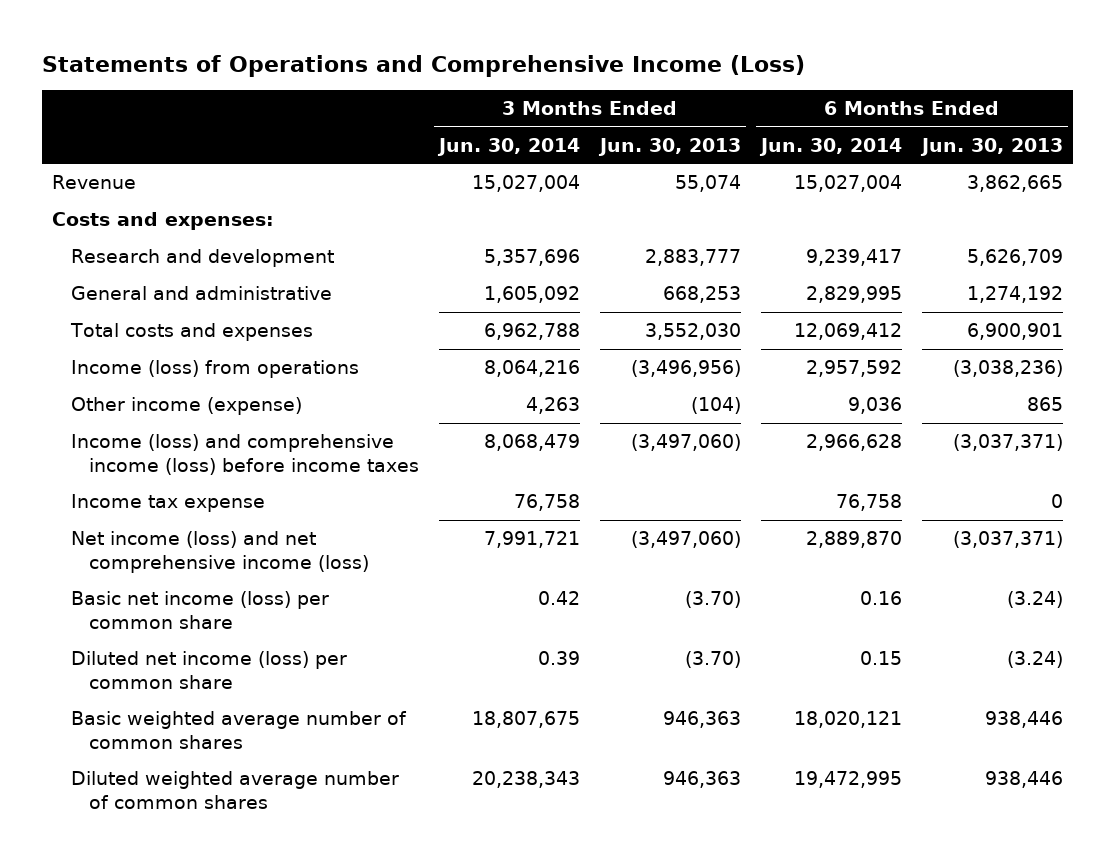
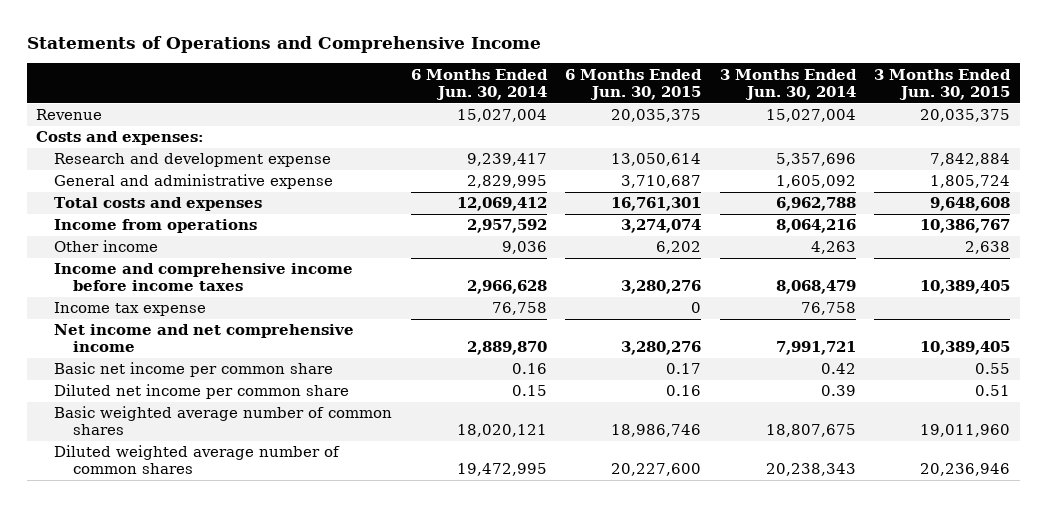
- Statements of Operations and Comprehensive Income (Loss)
+ Statements of Operations and Comprehensive Income
- | 3 Months Ended Jun. 30, 2014 | 3 Months Ended Jun. 30, 2013 | 6 Months Ended Jun. 30, 2014 | 6 Months Ended Jun. 30, 2013
+ | 6 Months Ended Jun. 30, 2014 | 6 Months Ended Jun. 30, 2015 | 3 Months Ended Jun. 30, 2014 | 3 Months Ended Jun. 30, 2015
- Research and development | 5,357,696 | 2,883,777 | 9,239,417 | 5,626,709
- General and administrative | 1,605,092 | 668,253 | 2,829,995 | 1,274,192
+ Research and development expense | 9,239,417 | 13,050,614 | 5,357,696 | 7,842,884
+ General and administrative expense | 2,829,995 | 3,710,687 | 1,605,092 | 1,805,724
- Income (loss) from operations | 8,064,216 | (3,496,956) | 2,957,592 | (3,038,236)
- Other income (expense) | 4,263 | (104) | 9,036 | 865
- Income (loss) and comprehensive income (loss) before income taxes | 8,068,479 | (3,497,060) | 2,966,628 | (3,037,371)
+ Income from operations | 2,957,592 | 3,274,074 | 8,064,216 | 10,386,767
+ Other income | 9,036 | 6,202 | 4,263 | 2,638
+ Income and comprehensive income before income taxes | 2,966,628 | 3,280,276 | 8,068,479 | 10,389,405
- Net income (loss) and net comprehensive income (loss) | 7,991,721 | (3,497,060) | 2,889,870 | (3,037,371)
- Basic net income (loss) per common share | 0.42 | (3.70) | 0.16 | (3.24)
- Diluted net income (loss) per common share | 0.39 | (3.70) | 0.15 | (3.24)
+ Net income and net comprehensive income | 2,889,870 | 3,280,276 | 7,991,721 | 10,389,405
+ Basic net income per common share | 0.16 | 0.17 | 0.42 | 0.55
+ Diluted net income per common share | 0.15 | 0.16 | 0.39 | 0.51

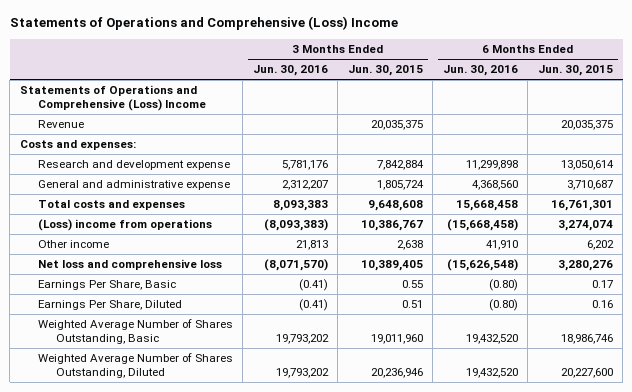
- Statements of Operations and Comprehensive Income
+ Statements of Operations and Comprehensive (Loss) Income
- | 6 Months Ended Jun. 30, 2014 | 6 Months Ended Jun. 30, 2015 | 3 Months Ended Jun. 30, 2014 | 3 Months Ended Jun. 30, 2015
+ | 3 Months Ended Jun. 30, 2016 | 3 Months Ended Jun. 30, 2015 | 6 Months Ended Jun. 30, 2016 | 6 Months Ended Jun. 30, 2015
+ Statements of Operations and Comprehensive (Loss) Income
- Income from operations | 2,957,592 | 3,274,074 | 8,064,216 | 10,386,767
+ (Loss) income from operations | (8,093,383) | 10,386,767 | (15,668,458) | 3,274,074
- Income and comprehensive income before income taxes | 2,966,628 | 3,280,276 | 8,068,479 | 10,389,405
- Income tax expense | 76,758 | 0 | 76,758 |
- Net income and net comprehensive income | 2,889,870 | 3,280,276 | 7,991,721 | 10,389,405
- Basic net income per common share | 0.16 | 0.17 | 0.42 | 0.55
- Diluted net income per common share | 0.15 | 0.16 | 0.39 | 0.51
- Basic weighted average number of common shares | 18,020,121 | 18,986,746 | 18,807,675 | 19,011,960
- Diluted weighted average number of common shares | 19,472,995 | 20,227,600 | 20,238,343 | 20,236,946
+ Net loss and comprehensive loss | (8,071,570) | 10,389,405 | (15,626,548) | 3,280,276
+ Earnings Per Share, Basic | (0.41) | 0.55 | (0.80) | 0.17
+ Earnings Per Share, Diluted | (0.41) | 0.51 | (0.80) | 0.16
+ Weighted Average Number of Shares Outstanding, Basic | 19,793,202 | 19,011,960 | 19,432,520 | 18,986,746
+ Weighted Average Number of Shares Outstanding, Diluted | 19,793,202 | 20,236,946 | 19,432,520 | 20,227,600

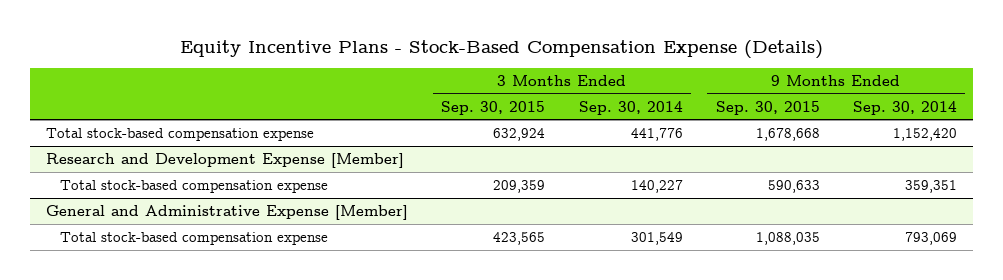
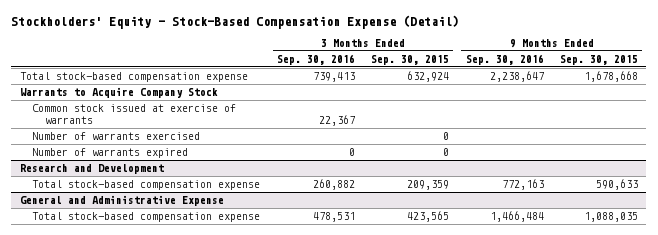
- Equity Incentive Plans - Stock-Based Compensation Expense (Details)
+ Stockholders' Equity - Stock-Based Compensation Expense (Detail)
- | 3 Months Ended Sep. 30, 2015 | 3 Months Ended Sep. 30, 2014 | 9 Months Ended Sep. 30, 2015 | 9 Months Ended Sep. 30, 2014
+ | 3 Months Ended Sep. 30, 2016 | 3 Months Ended Sep. 30, 2015 | 9 Months Ended Sep. 30, 2016 | 9 Months Ended Sep. 30, 2015
- Research and Development Expense [Member]
+ Warrants to Acquire Company Stock
+ Common stock issued at exercise of warrants | 22,367 | | |
+ Number of warrants exercised | | 0 | |
+ Number of warrants expired | 0 | 0 | |
+ Research and Development
- General and Administrative Expense [Member]
+ General and Administrative Expense

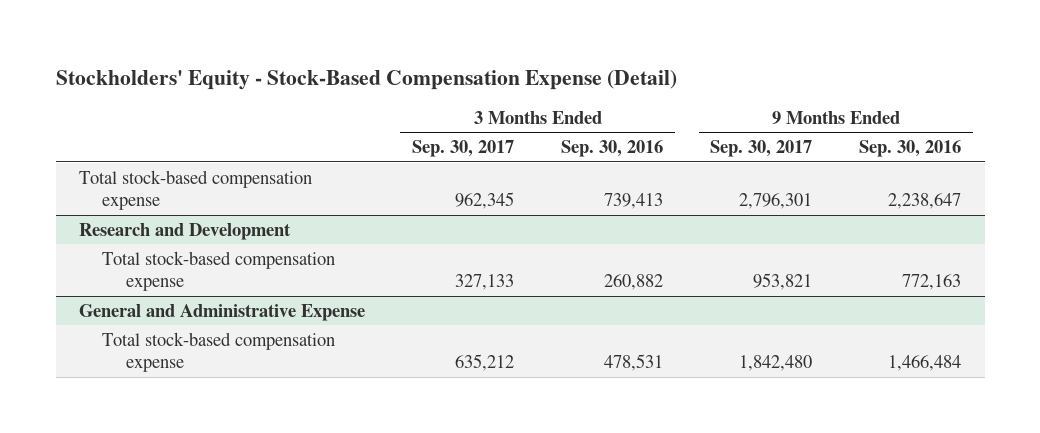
- | 3 Months Ended Sep. 30, 2016 | 3 Months Ended Sep. 30, 2015 | 9 Months Ended Sep. 30, 2016 | 9 Months Ended Sep. 30, 2015
+ | 3 Months Ended Sep. 30, 2017 | 3 Months Ended Sep. 30, 2016 | 9 Months Ended Sep. 30, 2017 | 9 Months Ended Sep. 30, 2016
- Warrants to Acquire Company Stock
- Common stock issued at exercise of warrants | 22,367 | | |
- Number of warrants exercised | | 0 | |
- Number of warrants expired | 0 | 0 | |

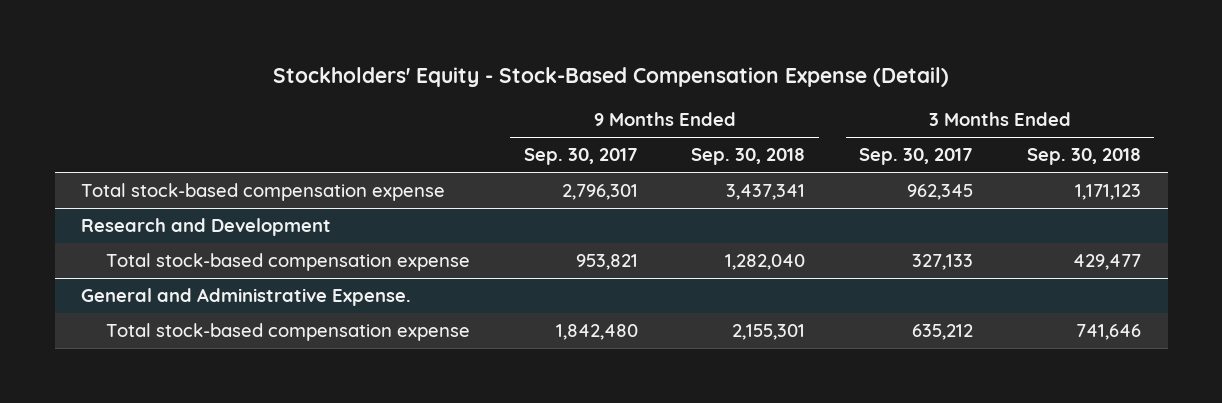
- | 3 Months Ended Sep. 30, 2017 | 3 Months Ended Sep. 30, 2016 | 9 Months Ended Sep. 30, 2017 | 9 Months Ended Sep. 30, 2016
+ | 9 Months Ended Sep. 30, 2017 | 9 Months Ended Sep. 30, 2018 | 3 Months Ended Sep. 30, 2017 | 3 Months Ended Sep. 30, 2018
- General and Administrative Expense
+ General and Administrative Expense.

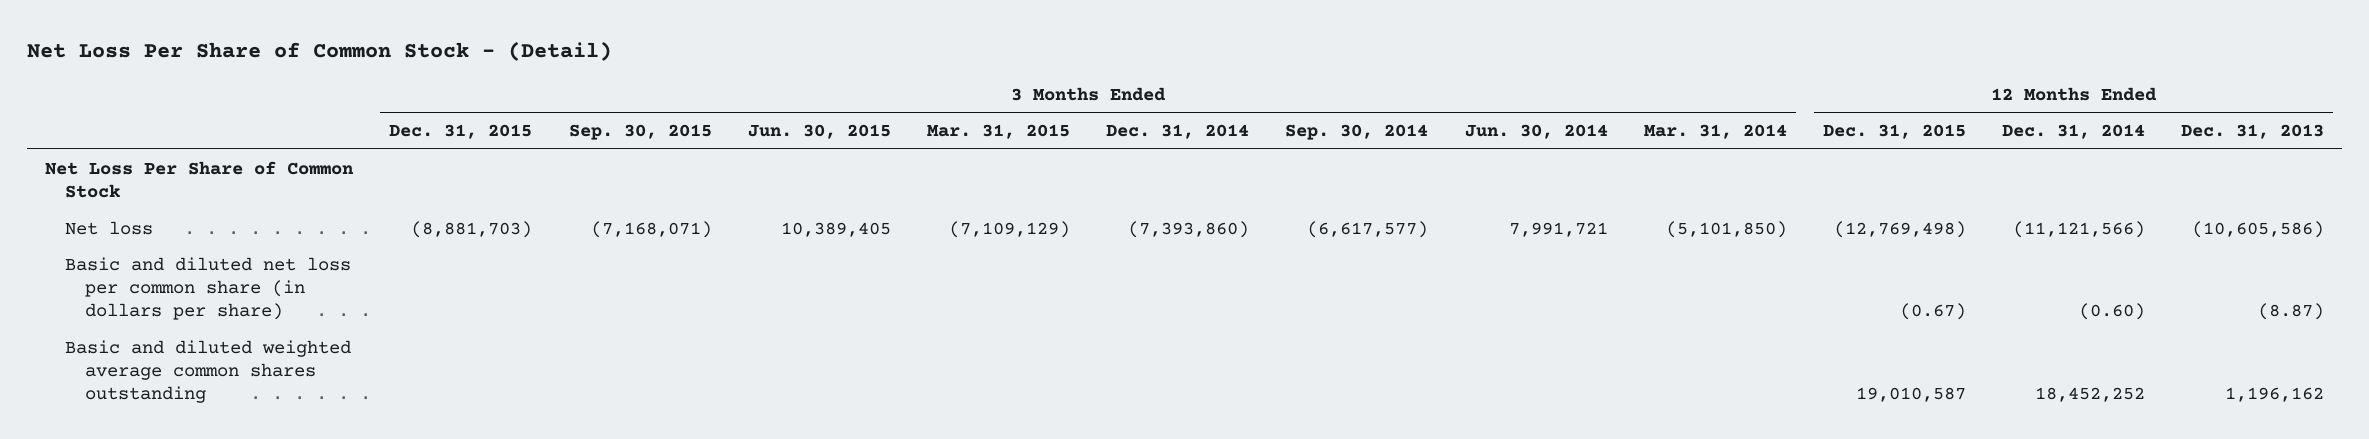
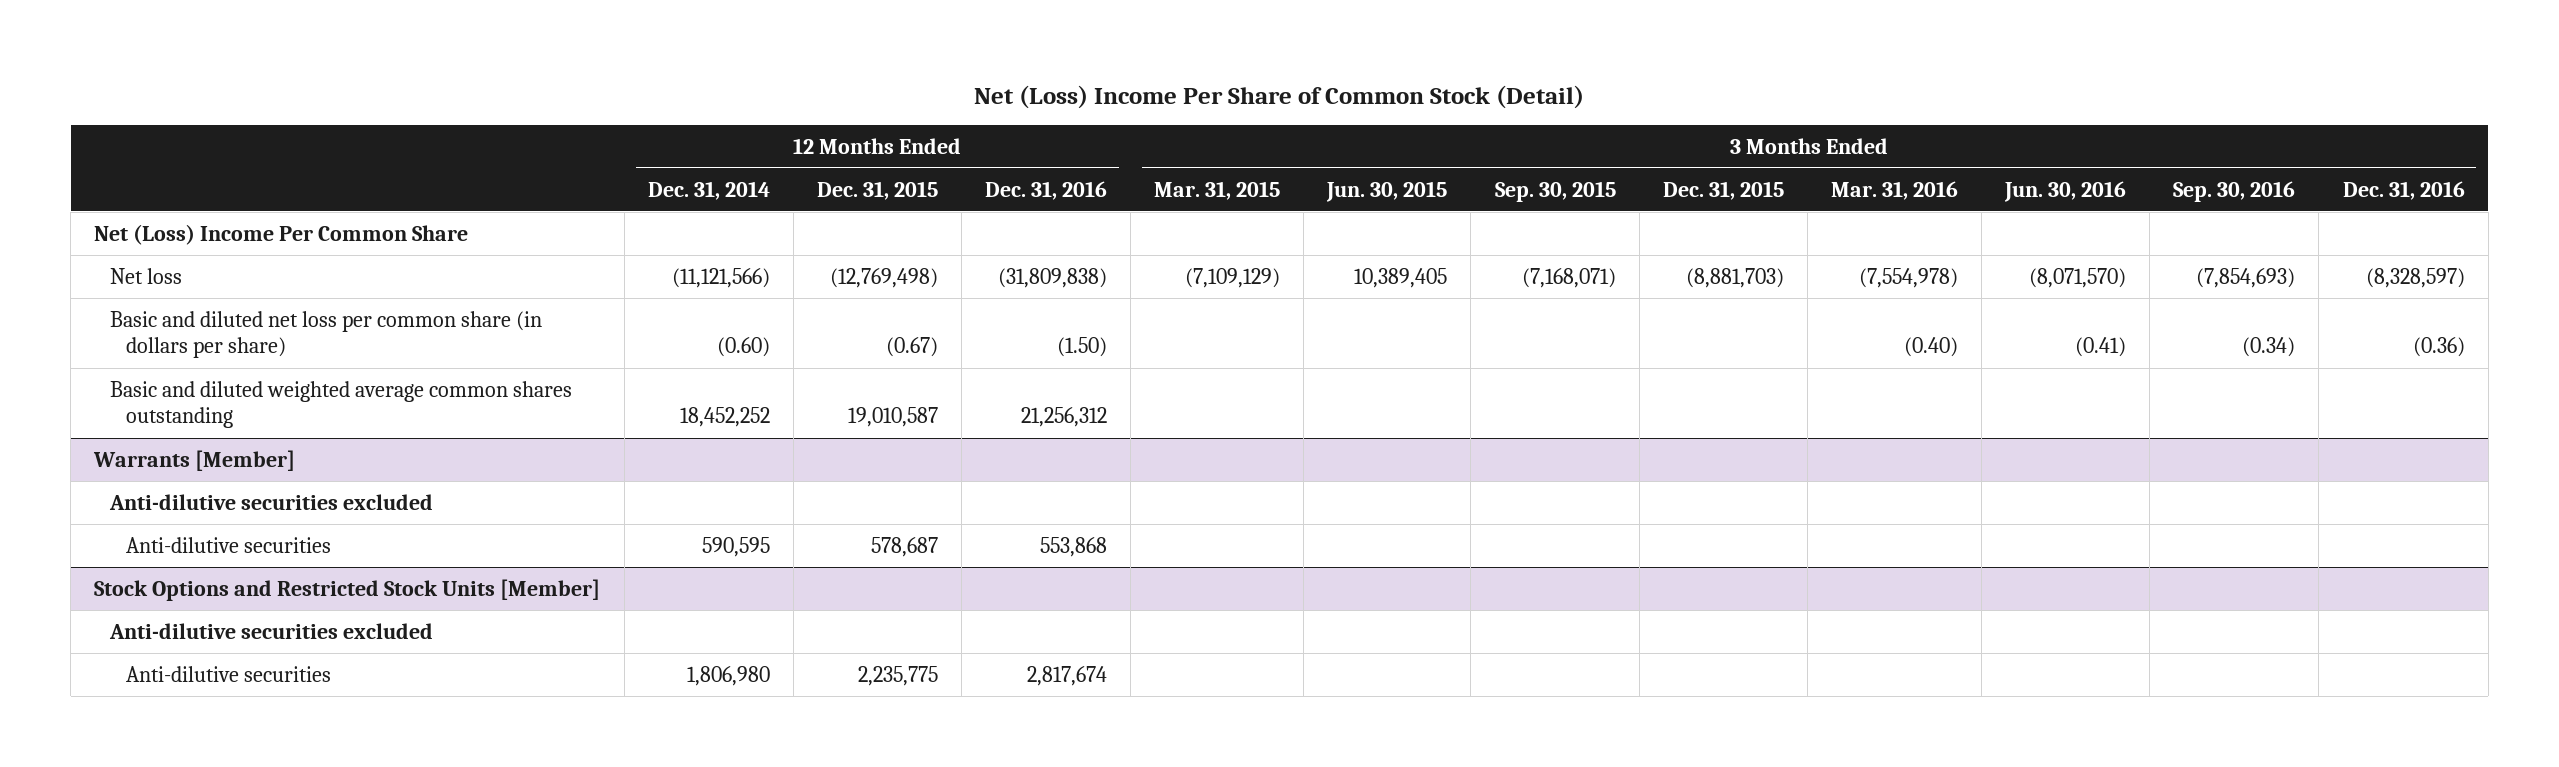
- Net Loss Per Share of Common Stock - (Detail)
+ Net (Loss) Income Per Share of Common Stock (Detail)
- | 3 Months Ended Dec. 31, 2015 | 3 Months Ended Sep. 30, 2015 | 3 Months Ended Jun. 30, 2015 | 3 Months Ended Mar. 31, 2015 | 3 Months Ended Dec. 31, 2014 | 3 Months Ended Sep. 30, 2014 | 3 Months Ended Jun. 30, 2014 | 3 Months Ended Mar. 31, 2014 | 12 Months Ended Dec. 31, 2015 | 12 Months Ended Dec. 31, 2014 | 12 Months Ended Dec. 31, 2013
+ | 12 Months Ended Dec. 31, 2014 | 12 Months Ended Dec. 31, 2015 | 12 Months Ended Dec. 31, 2016 | 3 Months Ended Mar. 31, 2015 | 3 Months Ended Jun. 30, 2015 | 3 Months Ended Sep. 30, 2015 | 3 Months Ended Dec. 31, 2015 | 3 Months Ended Mar. 31, 2016 | 3 Months Ended Jun. 30, 2016 | 3 Months Ended Sep. 30, 2016 | 3 Months Ended Dec. 31, 2016
- Net Loss Per Share of Common Stock
+ Net (Loss) Income Per Common Share
+ Warrants [Member]
+ Anti-dilutive securities excluded
+ Anti-dilutive securities | 590,595 | 578,687 | 553,868 | | | | | | | |
+ Stock Options and Restricted Stock Units [Member]
+ Anti-dilutive securities excluded
+ Anti-dilutive securities | 1,806,980 | 2,235,775 | 2,817,674 | | | | | | | |

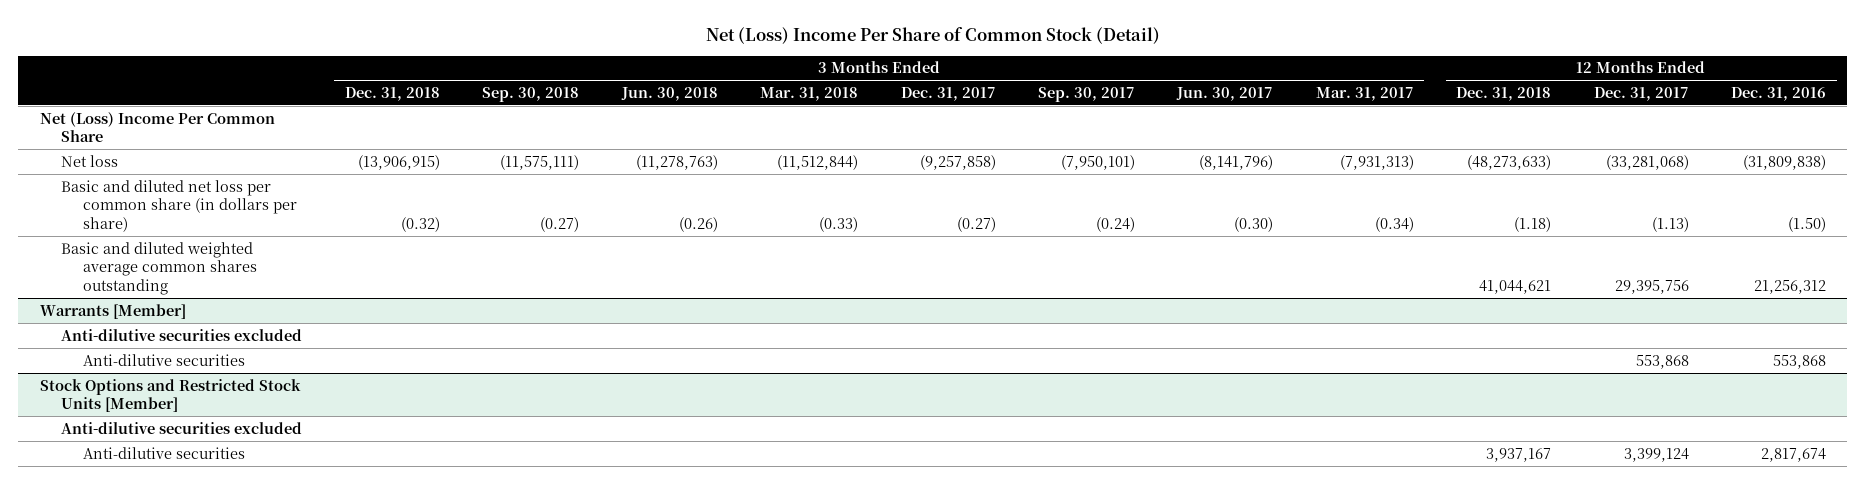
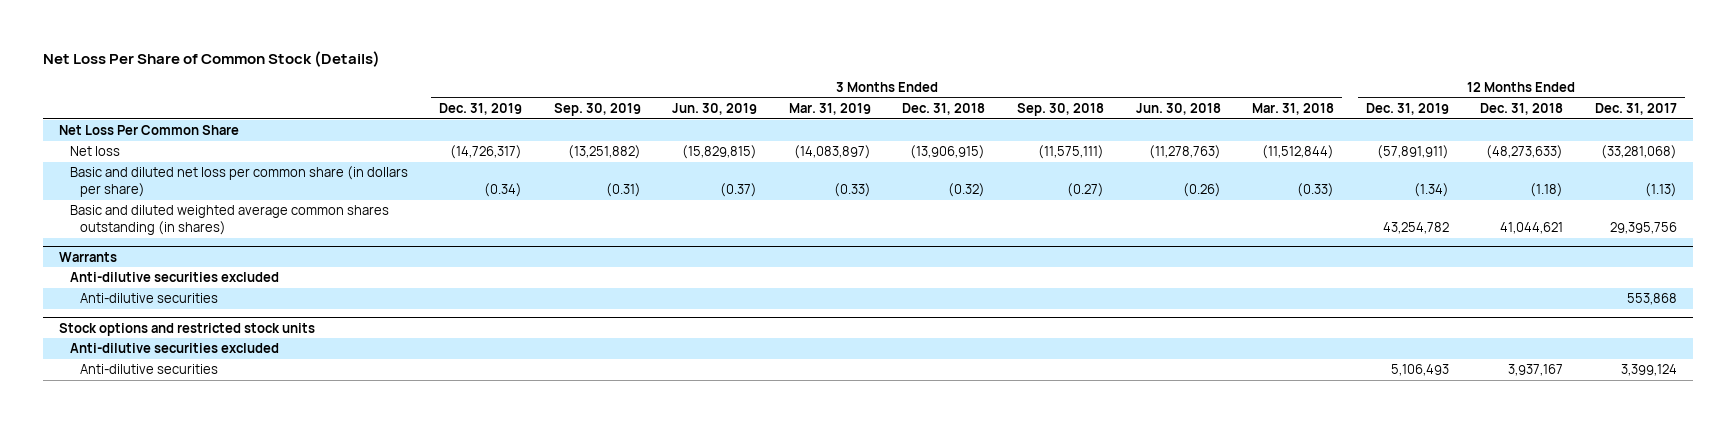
- Net (Loss) Income Per Share of Common Stock (Detail)
+ Net Loss Per Share of Common Stock (Details)
- | 3 Months Ended Dec. 31, 2018 | 3 Months Ended Sep. 30, 2018 | 3 Months Ended Jun. 30, 2018 | 3 Months Ended Mar. 31, 2018 | 3 Months Ended Dec. 31, 2017 | 3 Months Ended Sep. 30, 2017 | 3 Months Ended Jun. 30, 2017 | 3 Months Ended Mar. 31, 2017 | 12 Months Ended Dec. 31, 2018 | 12 Months Ended Dec. 31, 2017 | 12 Months Ended Dec. 31, 2016
+ | 3 Months Ended Dec. 31, 2019 | 3 Months Ended Sep. 30, 2019 | 3 Months Ended Jun. 30, 2019 | 3 Months Ended Mar. 31, 2019 | 3 Months Ended Dec. 31, 2018 | 3 Months Ended Sep. 30, 2018 | 3 Months Ended Jun. 30, 2018 | 3 Months Ended Mar. 31, 2018 | 12 Months Ended Dec. 31, 2019 | 12 Months Ended Dec. 31, 2018 | 12 Months Ended Dec. 31, 2017
- Net (Loss) Income Per Common Share
+ Net Loss Per Common Share
- Basic and diluted weighted average common shares outstanding | | | | | | | | | 41,044,621 | 29,395,756 | 21,256,312
- Warrants [Member]
+ Basic and diluted weighted average common shares outstanding (in shares) | | | | | | | | | 43,254,782 | 41,044,621 | 29,395,756
+ Warrants
- Stock Options and Restricted Stock Units [Member]
+ Stock options and restricted stock units

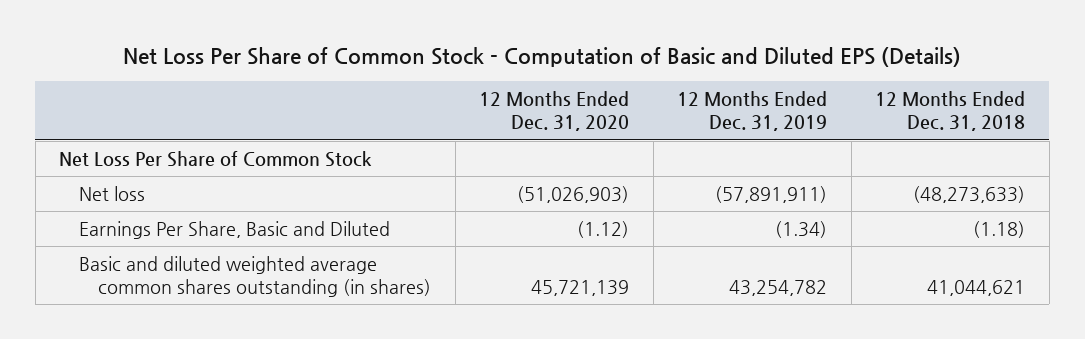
- Net Loss Per Share of Common Stock (Details)
+ Net Loss Per Share of Common Stock - Computation of Basic and Diluted EPS (Details)
- | 3 Months Ended Dec. 31, 2019 | 3 Months Ended Sep. 30, 2019 | 3 Months Ended Jun. 30, 2019 | 3 Months Ended Mar. 31, 2019 | 3 Months Ended Dec. 31, 2018 | 3 Months Ended Sep. 30, 2018 | 3 Months Ended Jun. 30, 2018 | 3 Months Ended Mar. 31, 2018 | 12 Months Ended Dec. 31, 2019 | 12 Months Ended Dec. 31, 2018 | 12 Months Ended Dec. 31, 2017
+ | 12 Months Ended Dec. 31, 2020 | 12 Months Ended Dec. 31, 2019 | 12 Months Ended Dec. 31, 2018
- Net Loss Per Common Share
+ Net Loss Per Share of Common Stock
- Basic and diluted net loss per common share (in dollars per share) | (0.34) | (0.31) | (0.37) | (0.33) | (0.32) | (0.27) | (0.26) | (0.33) | (1.34) | (1.18) | (1.13)
+ Earnings Per Share, Basic and Diluted | (1.12) | (1.34) | (1.18)
- Warrants
- Anti-dilutive securities excluded
- Anti-dilutive securities | | | | | | | | | | | 553,868
- Stock options and restricted stock units
- Anti-dilutive securities excluded
- Anti-dilutive securities | | | | | | | | | 5,106,493 | 3,937,167 | 3,399,124

